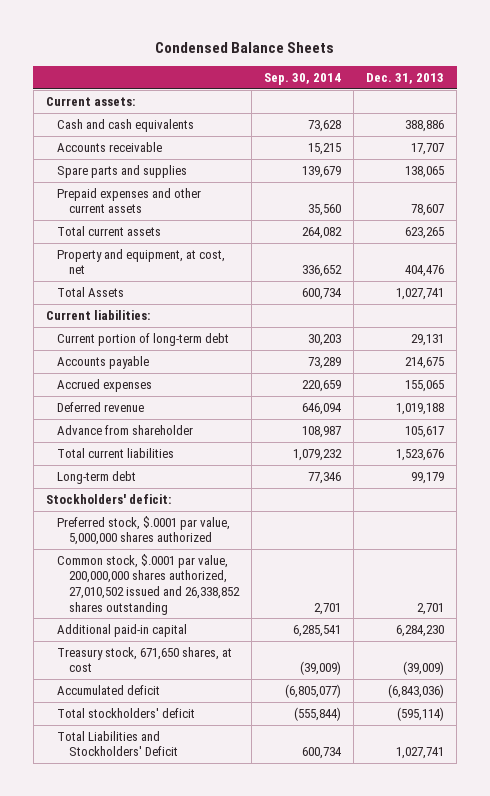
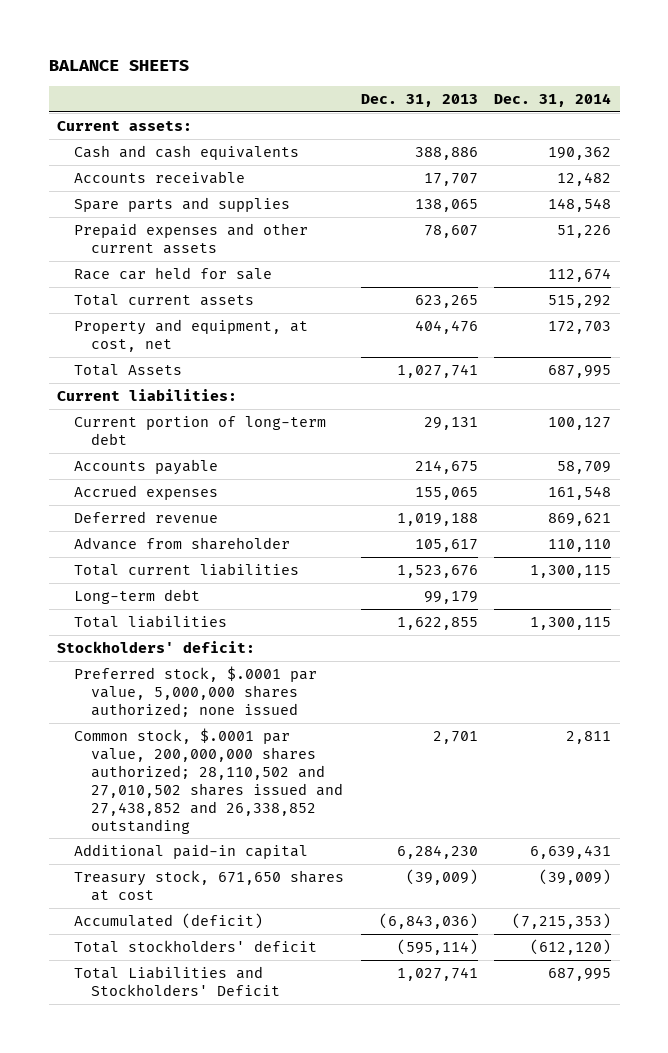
- Condensed Balance Sheets
+ BALANCE SHEETS
- | Sep. 30, 2014 | Dec. 31, 2013
+ | Dec. 31, 2013 | Dec. 31, 2014
+ Race car held for sale | | 112,674
+ Total liabilities | 1,622,855 | 1,300,115
- Preferred stock, $.0001 par value, 5,000,000 shares authorized
- Common stock, $.0001 par value, 200,000,000 shares authorized, 27,010,502 issued and 26,338,852 shares outstanding | 2,701 | 2,701
+ Preferred stock, $.0001 par value, 5,000,000 shares authorized; none issued
+ Common stock, $.0001 par value, 200,000,000 shares authorized; 28,110,502 and 27,010,502 shares issued and 27,438,852 and 26,338,852 outstanding | 2,701 | 2,811
- Treasury stock, 671,650 shares, at cost | (39,009) | (39,009)
- Accumulated deficit | (6,805,077) | (6,843,036)
+ Treasury stock, 671,650 shares at cost | (39,009) | (39,009)
+ Accumulated (deficit) | (6,843,036) | (7,215,353)

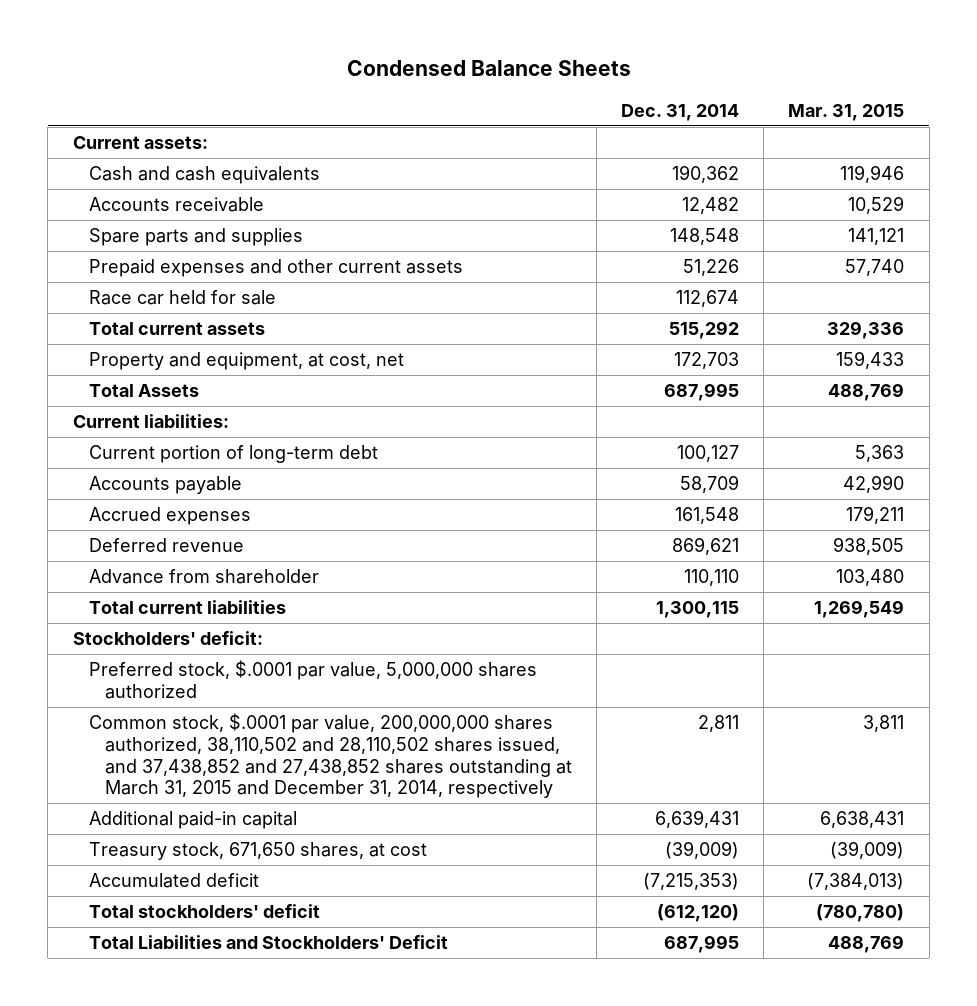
- BALANCE SHEETS
+ Condensed Balance Sheets
- | Dec. 31, 2013 | Dec. 31, 2014
+ | Dec. 31, 2014 | Mar. 31, 2015
- Long-term debt | 99,179 |
- Total liabilities | 1,622,855 | 1,300,115
- Preferred stock, $.0001 par value, 5,000,000 shares authorized; none issued
- Common stock, $.0001 par value, 200,000,000 shares authorized; 28,110,502 and 27,010,502 shares issued and 27,438,852 and 26,338,852 outstanding | 2,701 | 2,811
+ Preferred stock, $.0001 par value, 5,000,000 shares authorized
+ Common stock, $.0001 par value, 200,000,000 shares authorized, 38,110,502 and 28,110,502 shares issued, and 37,438,852 and 27,438,852 shares outstanding at March 31, 2015 and December 31, 2014, respectively | 2,811 | 3,811
- Treasury stock, 671,650 shares at cost | (39,009) | (39,009)
- Accumulated (deficit) | (6,843,036) | (7,215,353)
+ Treasury stock, 671,650 shares, at cost | (39,009) | (39,009)
+ Accumulated deficit | (7,215,353) | (7,384,013)

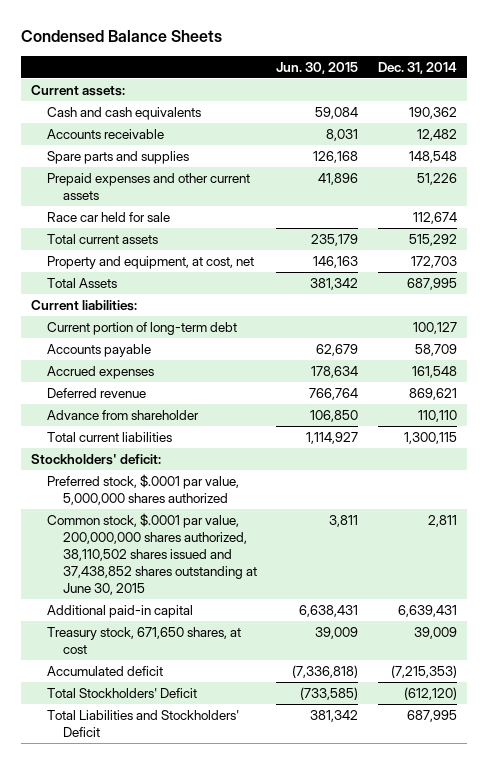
- | Dec. 31, 2014 | Mar. 31, 2015
+ | Jun. 30, 2015 | Dec. 31, 2014
- Common stock, $.0001 par value, 200,000,000 shares authorized, 38,110,502 and 28,110,502 shares issued, and 37,438,852 and 27,438,852 shares outstanding at March 31, 2015 and December 31, 2014, respectively | 2,811 | 3,811
+ Common stock, $.0001 par value, 200,000,000 shares authorized, 38,110,502 shares issued and 37,438,852 shares outstanding at June 30, 2015 | 3,811 | 2,811
- Treasury stock, 671,650 shares, at cost | (39,009) | (39,009)
+ Treasury stock, 671,650 shares, at cost | 39,009 | 39,009
- Total stockholders' deficit | (612,120) | (780,780)
+ Total Stockholders' Deficit | (733,585) | (612,120)

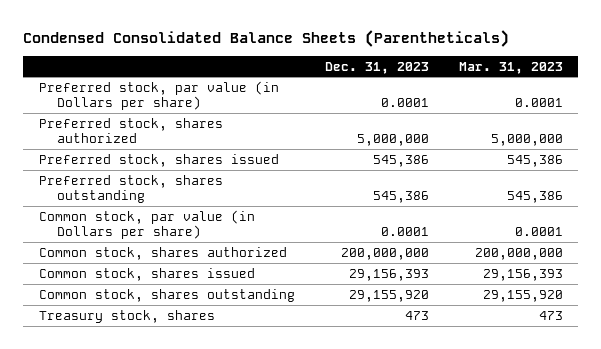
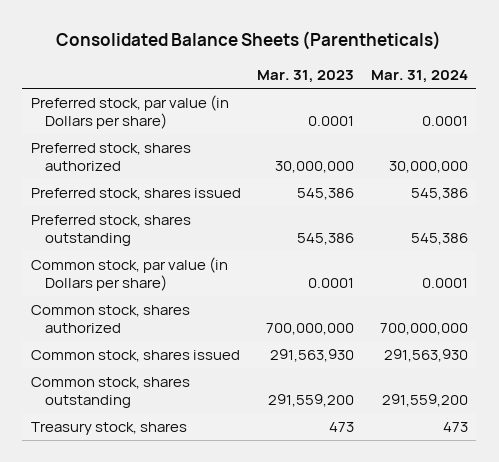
- Condensed Consolidated Balance Sheets (Parentheticals)
+ Consolidated Balance Sheets (Parentheticals)
- | Dec. 31, 2023 | Mar. 31, 2023
+ | Mar. 31, 2023 | Mar. 31, 2024
- Preferred stock, shares authorized | 5,000,000 | 5,000,000
+ Preferred stock, shares authorized | 30,000,000 | 30,000,000
- Common stock, shares authorized | 200,000,000 | 200,000,000
- Common stock, shares issued | 29,156,393 | 29,156,393
- Common stock, shares outstanding | 29,155,920 | 29,155,920
+ Common stock, shares authorized | 700,000,000 | 700,000,000
+ Common stock, shares issued | 291,563,930 | 291,563,930
+ Common stock, shares outstanding | 291,559,200 | 291,559,200

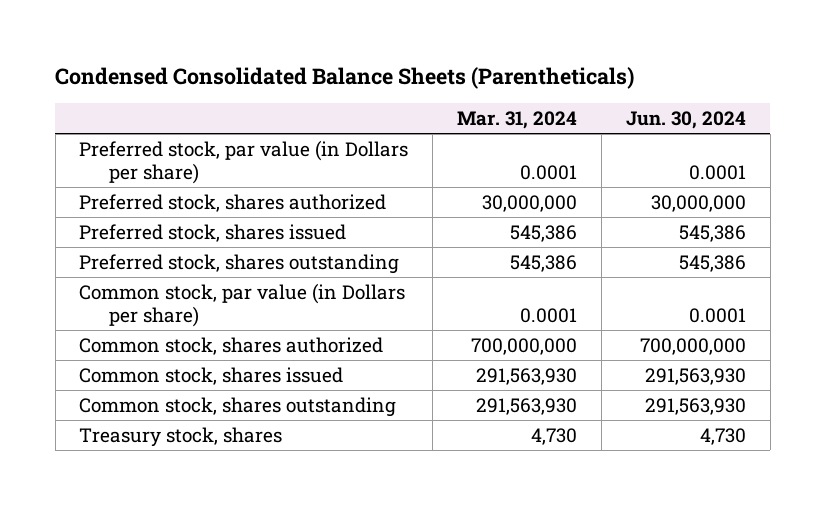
- Consolidated Balance Sheets (Parentheticals)
+ Condensed Consolidated Balance Sheets (Parentheticals)
- | Mar. 31, 2023 | Mar. 31, 2024
+ | Mar. 31, 2024 | Jun. 30, 2024
- Common stock, shares outstanding | 291,559,200 | 291,559,200
- Treasury stock, shares | 473 | 473
+ Common stock, shares outstanding | 291,563,930 | 291,563,930
+ Treasury stock, shares | 4,730 | 4,730

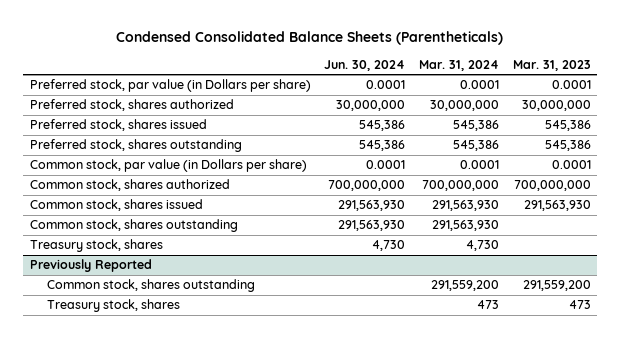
- | Mar. 31, 2024 | Jun. 30, 2024
+ | Jun. 30, 2024 | Mar. 31, 2024 | Mar. 31, 2023
+ Previously Reported
+ Common stock, shares outstanding | | 291,559,200 | 291,559,200
+ Treasury stock, shares | | 473 | 473

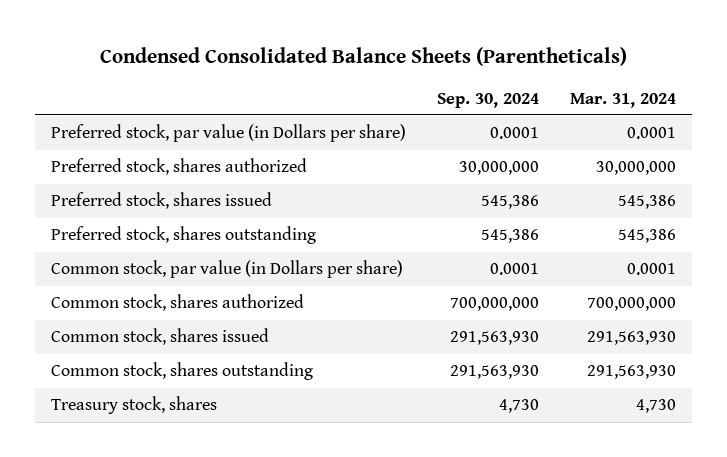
- | Jun. 30, 2024 | Mar. 31, 2024 | Mar. 31, 2023
+ | Sep. 30, 2024 | Mar. 31, 2024
- Previously Reported
- Common stock, shares outstanding | | 291,559,200 | 291,559,200
- Treasury stock, shares | | 473 | 473

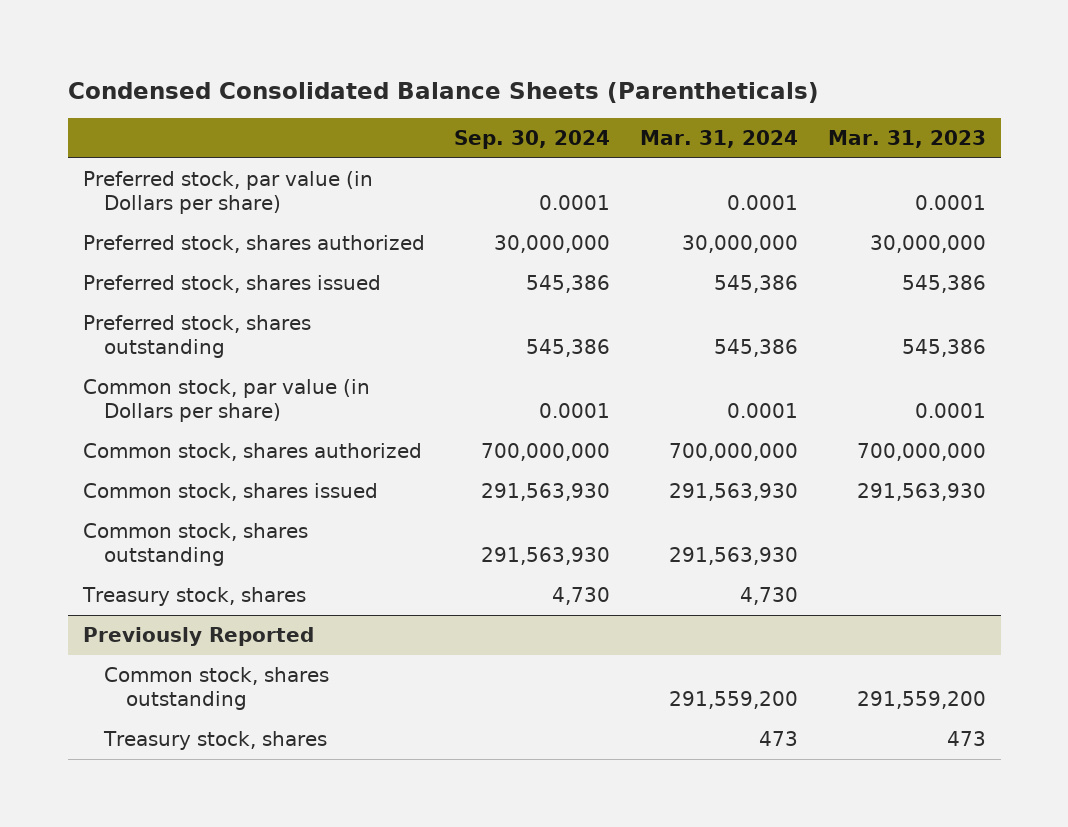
- | Sep. 30, 2024 | Mar. 31, 2024
+ | Sep. 30, 2024 | Mar. 31, 2024 | Mar. 31, 2023
+ Previously Reported
+ Common stock, shares outstanding | | 291,559,200 | 291,559,200
+ Treasury stock, shares | | 473 | 473

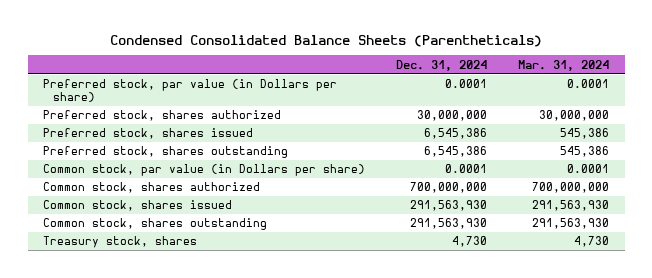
- | Sep. 30, 2024 | Mar. 31, 2024 | Mar. 31, 2023
+ | Dec. 31, 2024 | Mar. 31, 2024
- Previously Reported
- Common stock, shares outstanding | | 291,559,200 | 291,559,200
- Treasury stock, shares | | 473 | 473

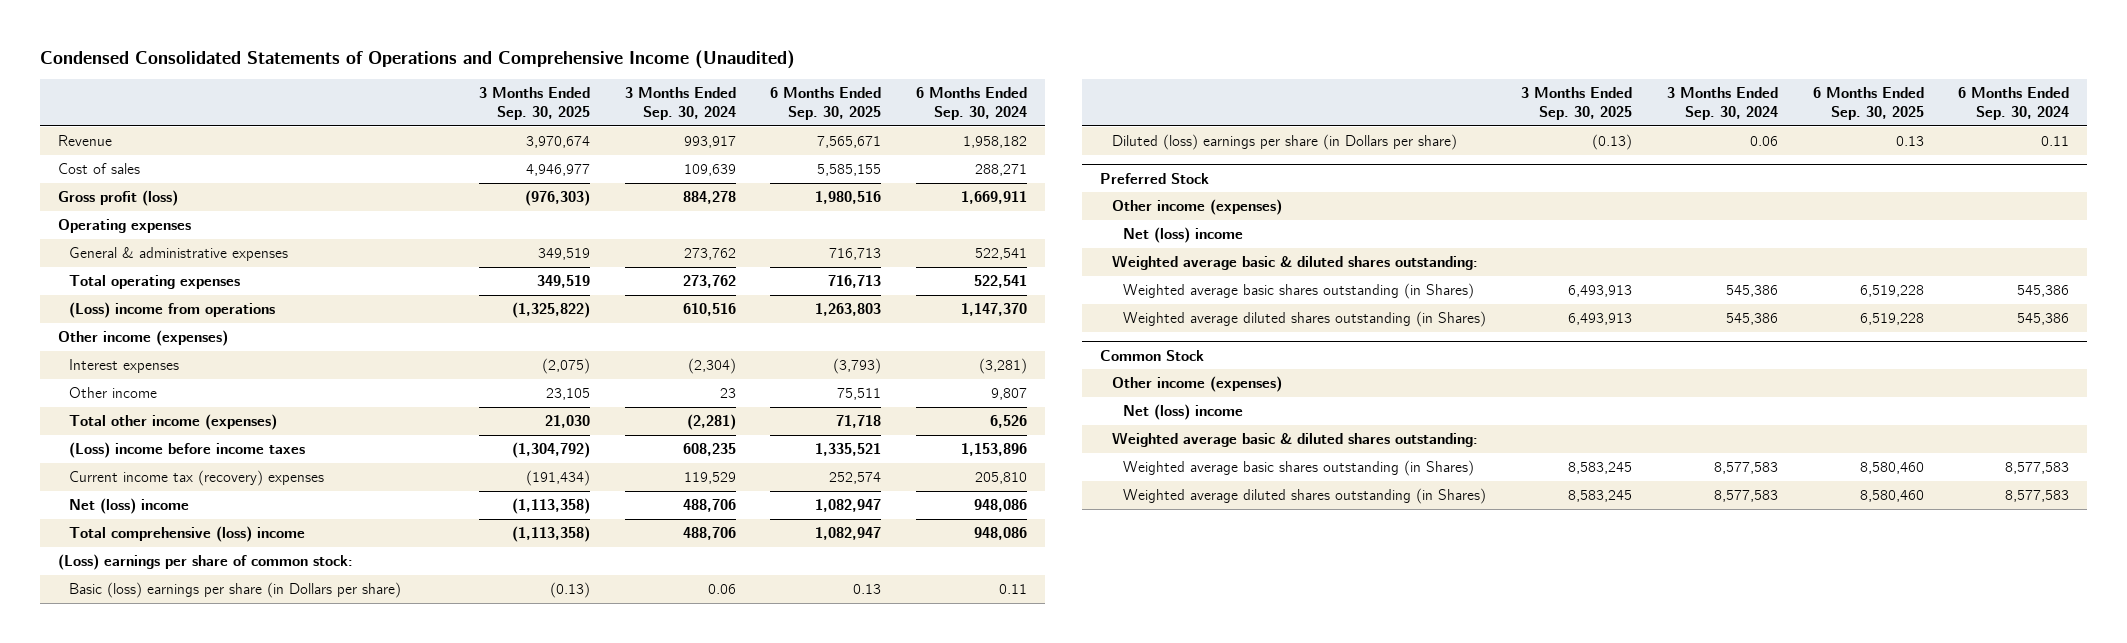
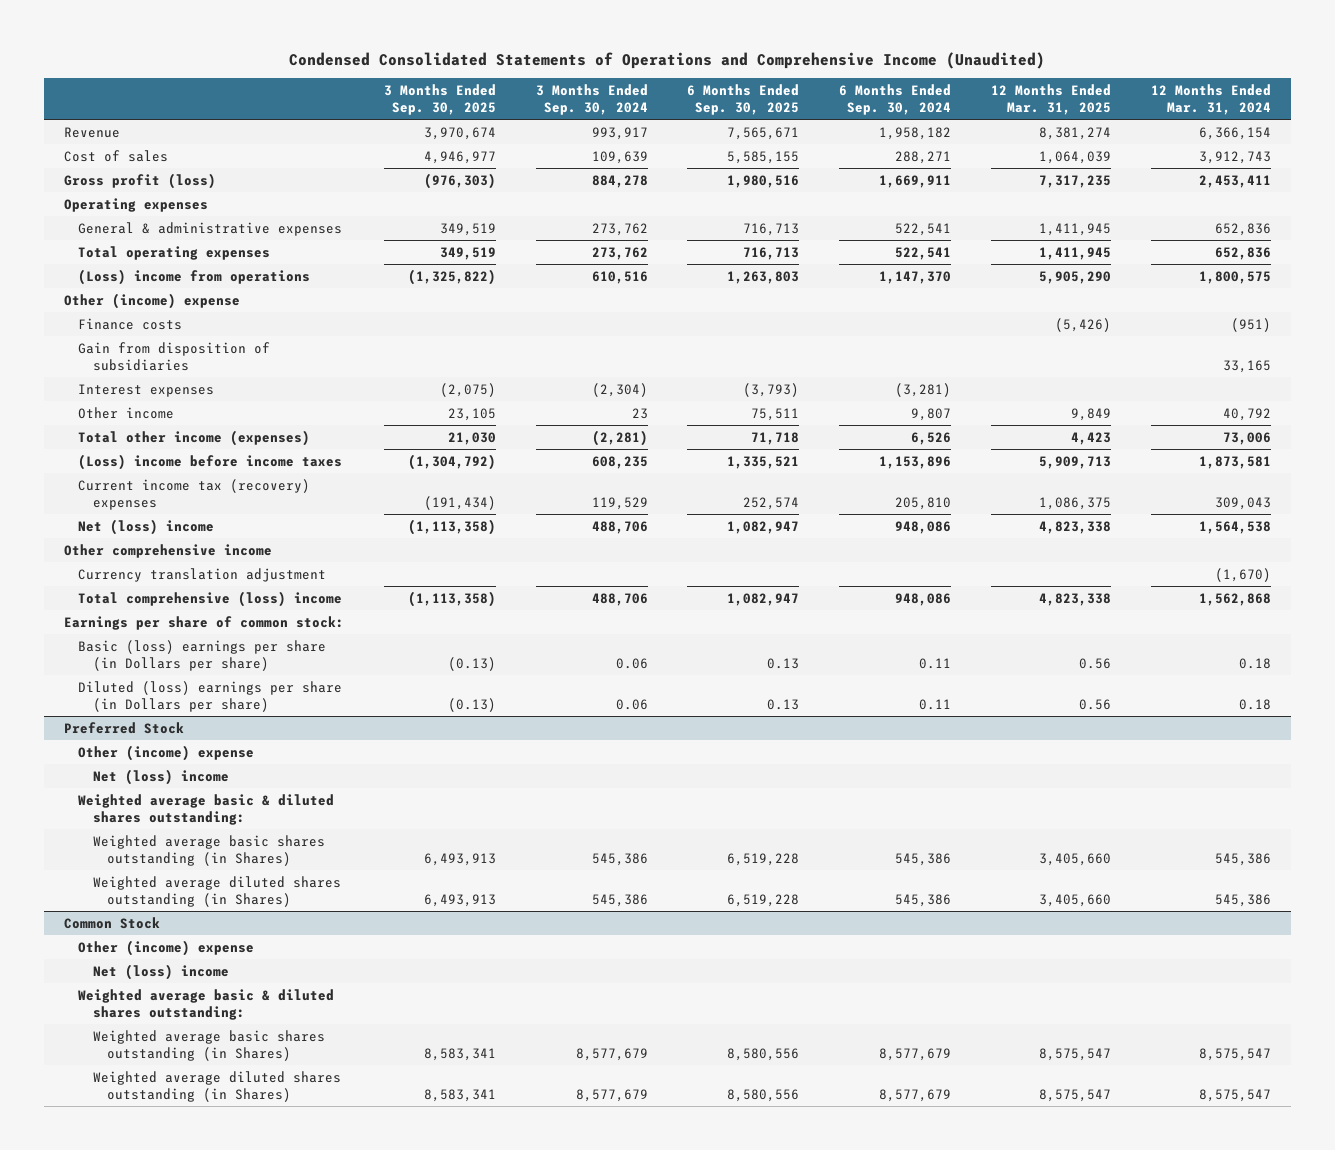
- | 3 Months Ended Sep. 30, 2025 | 3 Months Ended Sep. 30, 2024 | 6 Months Ended Sep. 30, 2025 | 6 Months Ended Sep. 30, 2024
+ | 3 Months Ended Sep. 30, 2025 | 3 Months Ended Sep. 30, 2024 | 6 Months Ended Sep. 30, 2025 | 6 Months Ended Sep. 30, 2024 | 12 Months Ended Mar. 31, 2025 | 12 Months Ended Mar. 31, 2024
- Other income (expenses)
+ Other (income) expense
+ Finance costs | | | | | (5,426) | (951)
+ Gain from disposition of subsidiaries | | | | | | 33,165
+ Other comprehensive income
+ Currency translation adjustment | | | | | | (1,670)
- (Loss) earnings per share of common stock:
+ Earnings per share of common stock:
@ Preferred Stock
- Other income (expenses)
+ Other (income) expense
@ Common Stock
- Other income (expenses)
+ Other (income) expense
- Weighted average basic shares outstanding (in Shares) | 8,583,245 | 8,577,583 | 8,580,460 | 8,577,583
- Weighted average diluted shares outstanding (in Shares) | 8,583,245 | 8,577,583 | 8,580,460 | 8,577,583
+ Weighted average basic shares outstanding (in Shares) | 8,583,341 | 8,577,679 | 8,580,556 | 8,577,679 | 8,575,547 | 8,575,547
+ Weighted average diluted shares outstanding (in Shares) | 8,583,341 | 8,577,679 | 8,580,556 | 8,577,679 | 8,575,547 | 8,575,547

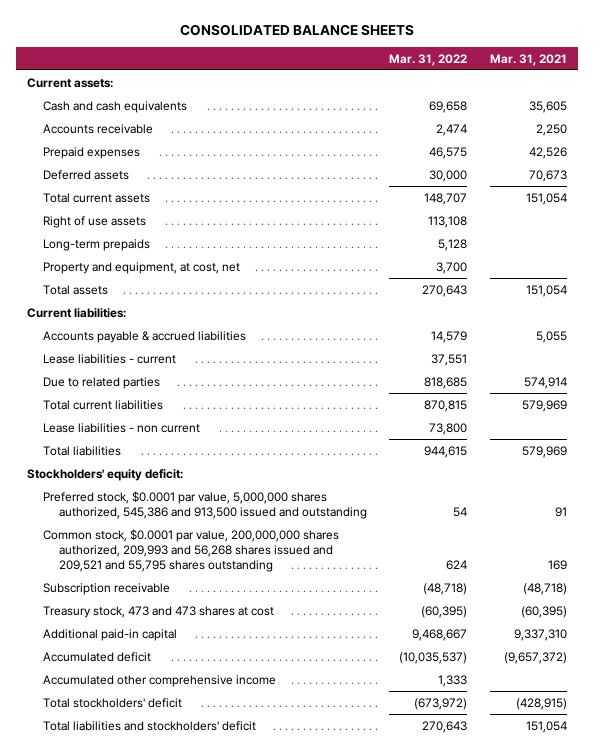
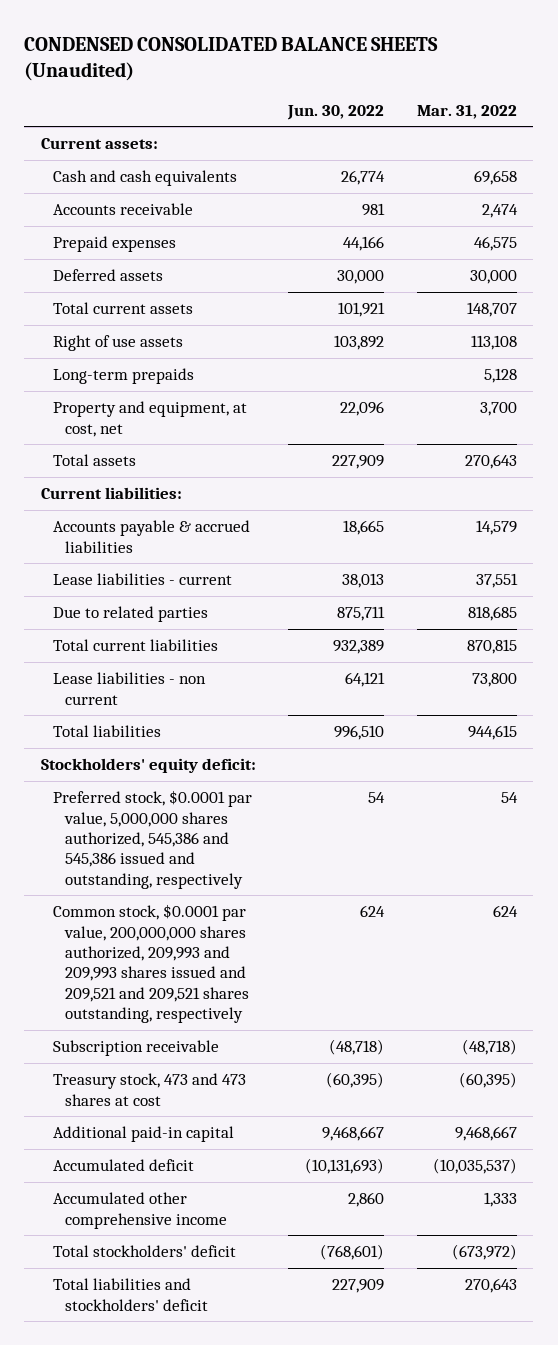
- CONSOLIDATED BALANCE SHEETS
+ CONDENSED CONSOLIDATED BALANCE SHEETS (Unaudited)
- | Mar. 31, 2022 | Mar. 31, 2021
+ | Jun. 30, 2022 | Mar. 31, 2022
- Preferred stock, $0.0001 par value, 5,000,000 shares authorized, 545,386 and 913,500 issued and outstanding | 54 | 91
- Common stock, $0.0001 par value, 200,000,000 shares authorized, 209,993 and 56,268 shares issued and 209,521 and 55,795 shares outstanding | 624 | 169
+ Preferred stock, $0.0001 par value, 5,000,000 shares authorized, 545,386 and 545,386 issued and outstanding, respectively | 54 | 54
+ Common stock, $0.0001 par value, 200,000,000 shares authorized, 209,993 and 209,993 shares issued and 209,521 and 209,521 shares outstanding, respectively | 624 | 624

